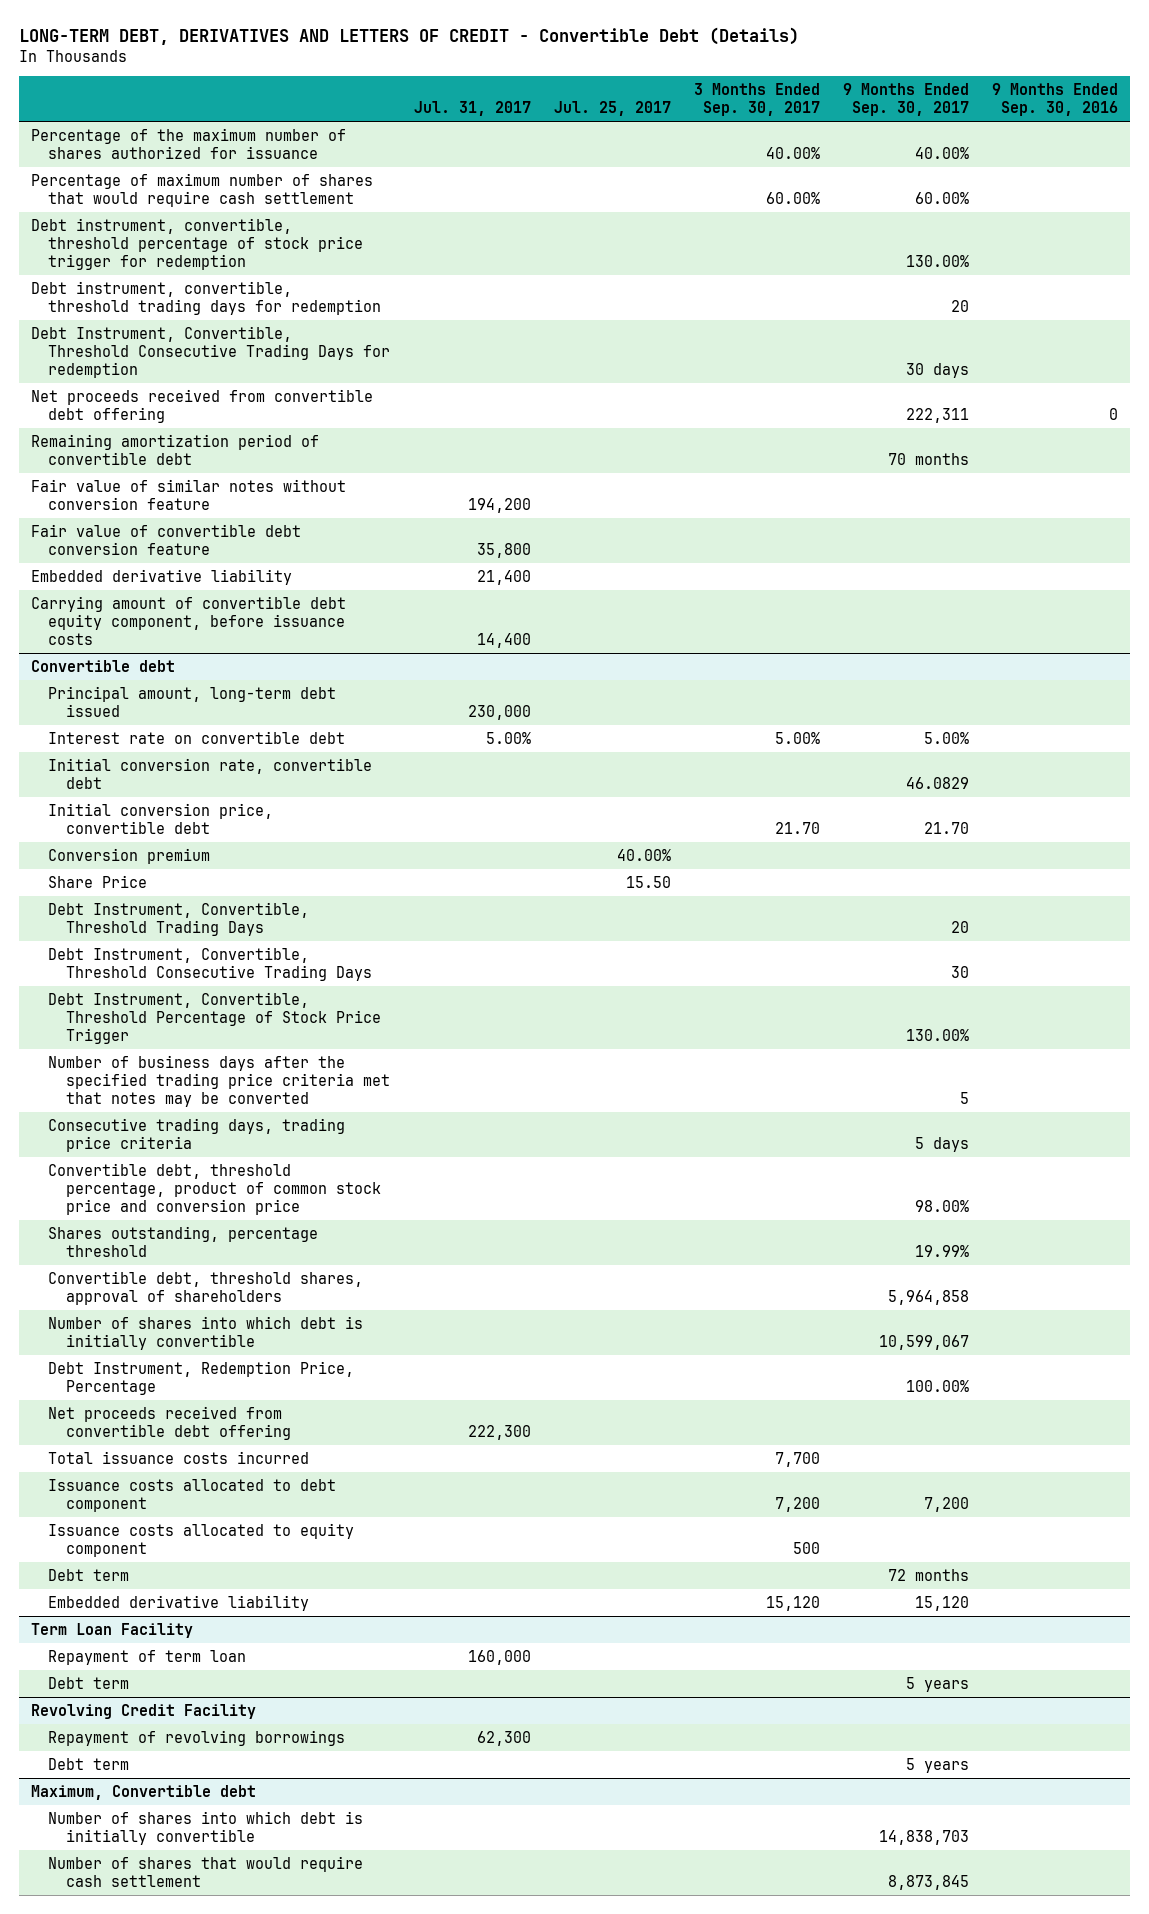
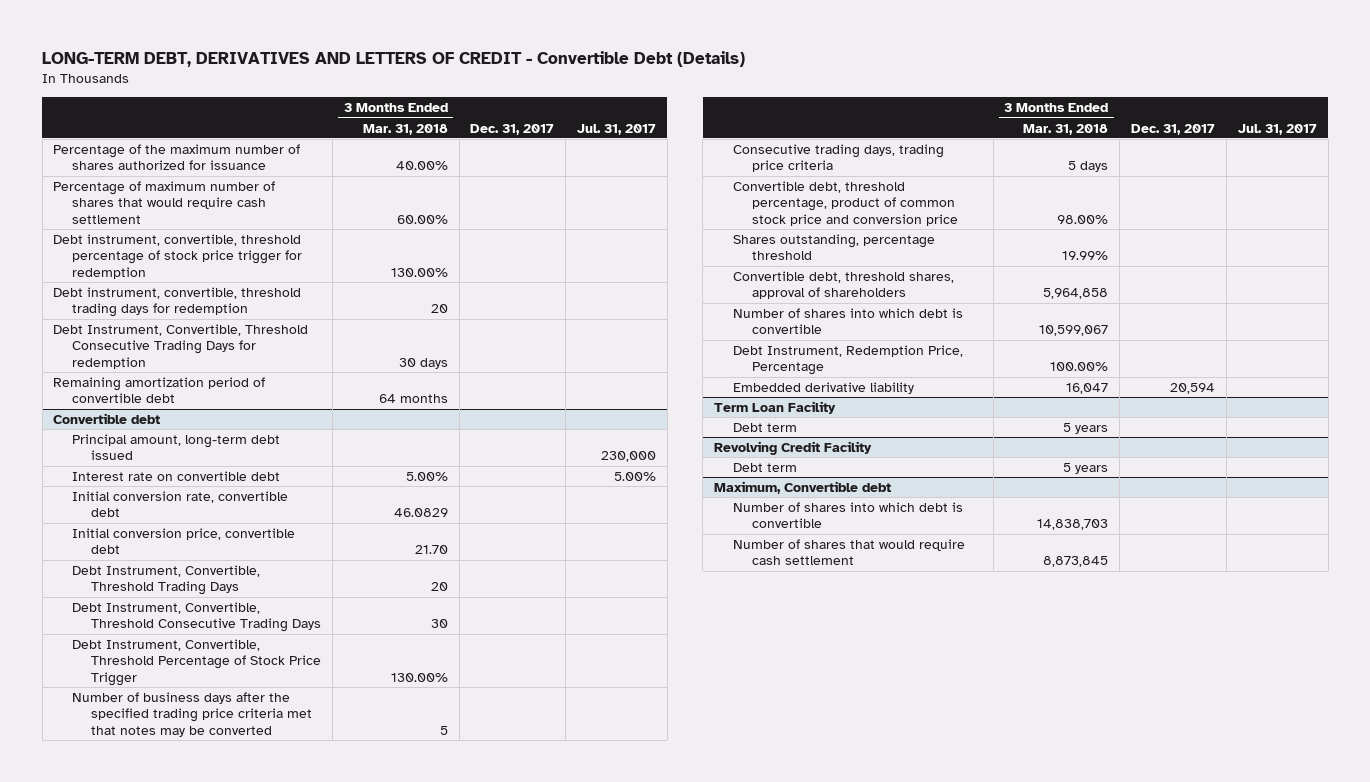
- | Jul. 31, 2017 | Jul. 25, 2017 | 3 Months Ended Sep. 30, 2017 | 9 Months Ended Sep. 30, 2017 | 9 Months Ended Sep. 30, 2016
+ | 3 Months Ended Mar. 31, 2018 | Dec. 31, 2017 | Jul. 31, 2017
- Net proceeds received from convertible debt offering | | | | 222,311 | 0
- Fair value of similar notes without conversion feature | 194,200 | | | |
- Fair value of convertible debt conversion feature | 35,800 | | | |
- Embedded derivative liability | 21,400 | | | |
- Carrying amount of convertible debt equity component, before issuance costs | 14,400 | | | |
@ Convertible debt
- Conversion premium | | 40.00% | | |
- Share Price | | 15.50 | | |
- Number of shares into which debt is initially convertible | | | | 10,599,067 |
+ Number of shares into which debt is convertible | 10,599,067 | |
- Net proceeds received from convertible debt offering | 222,300 | | | |
- Total issuance costs incurred | | | 7,700 | |
- Issuance costs allocated to debt component | | | 7,200 | 7,200 |
- Issuance costs allocated to equity component | | | 500 | |
- Debt term | | | | 72 months |
@ Term Loan Facility
- Repayment of term loan | 160,000 | | | |
@ Revolving Credit Facility
- Repayment of revolving borrowings | 62,300 | | | |
@ Maximum, Convertible debt
- Number of shares into which debt is initially convertible | | | | 14,838,703 |
+ Number of shares into which debt is convertible | 14,838,703 | |

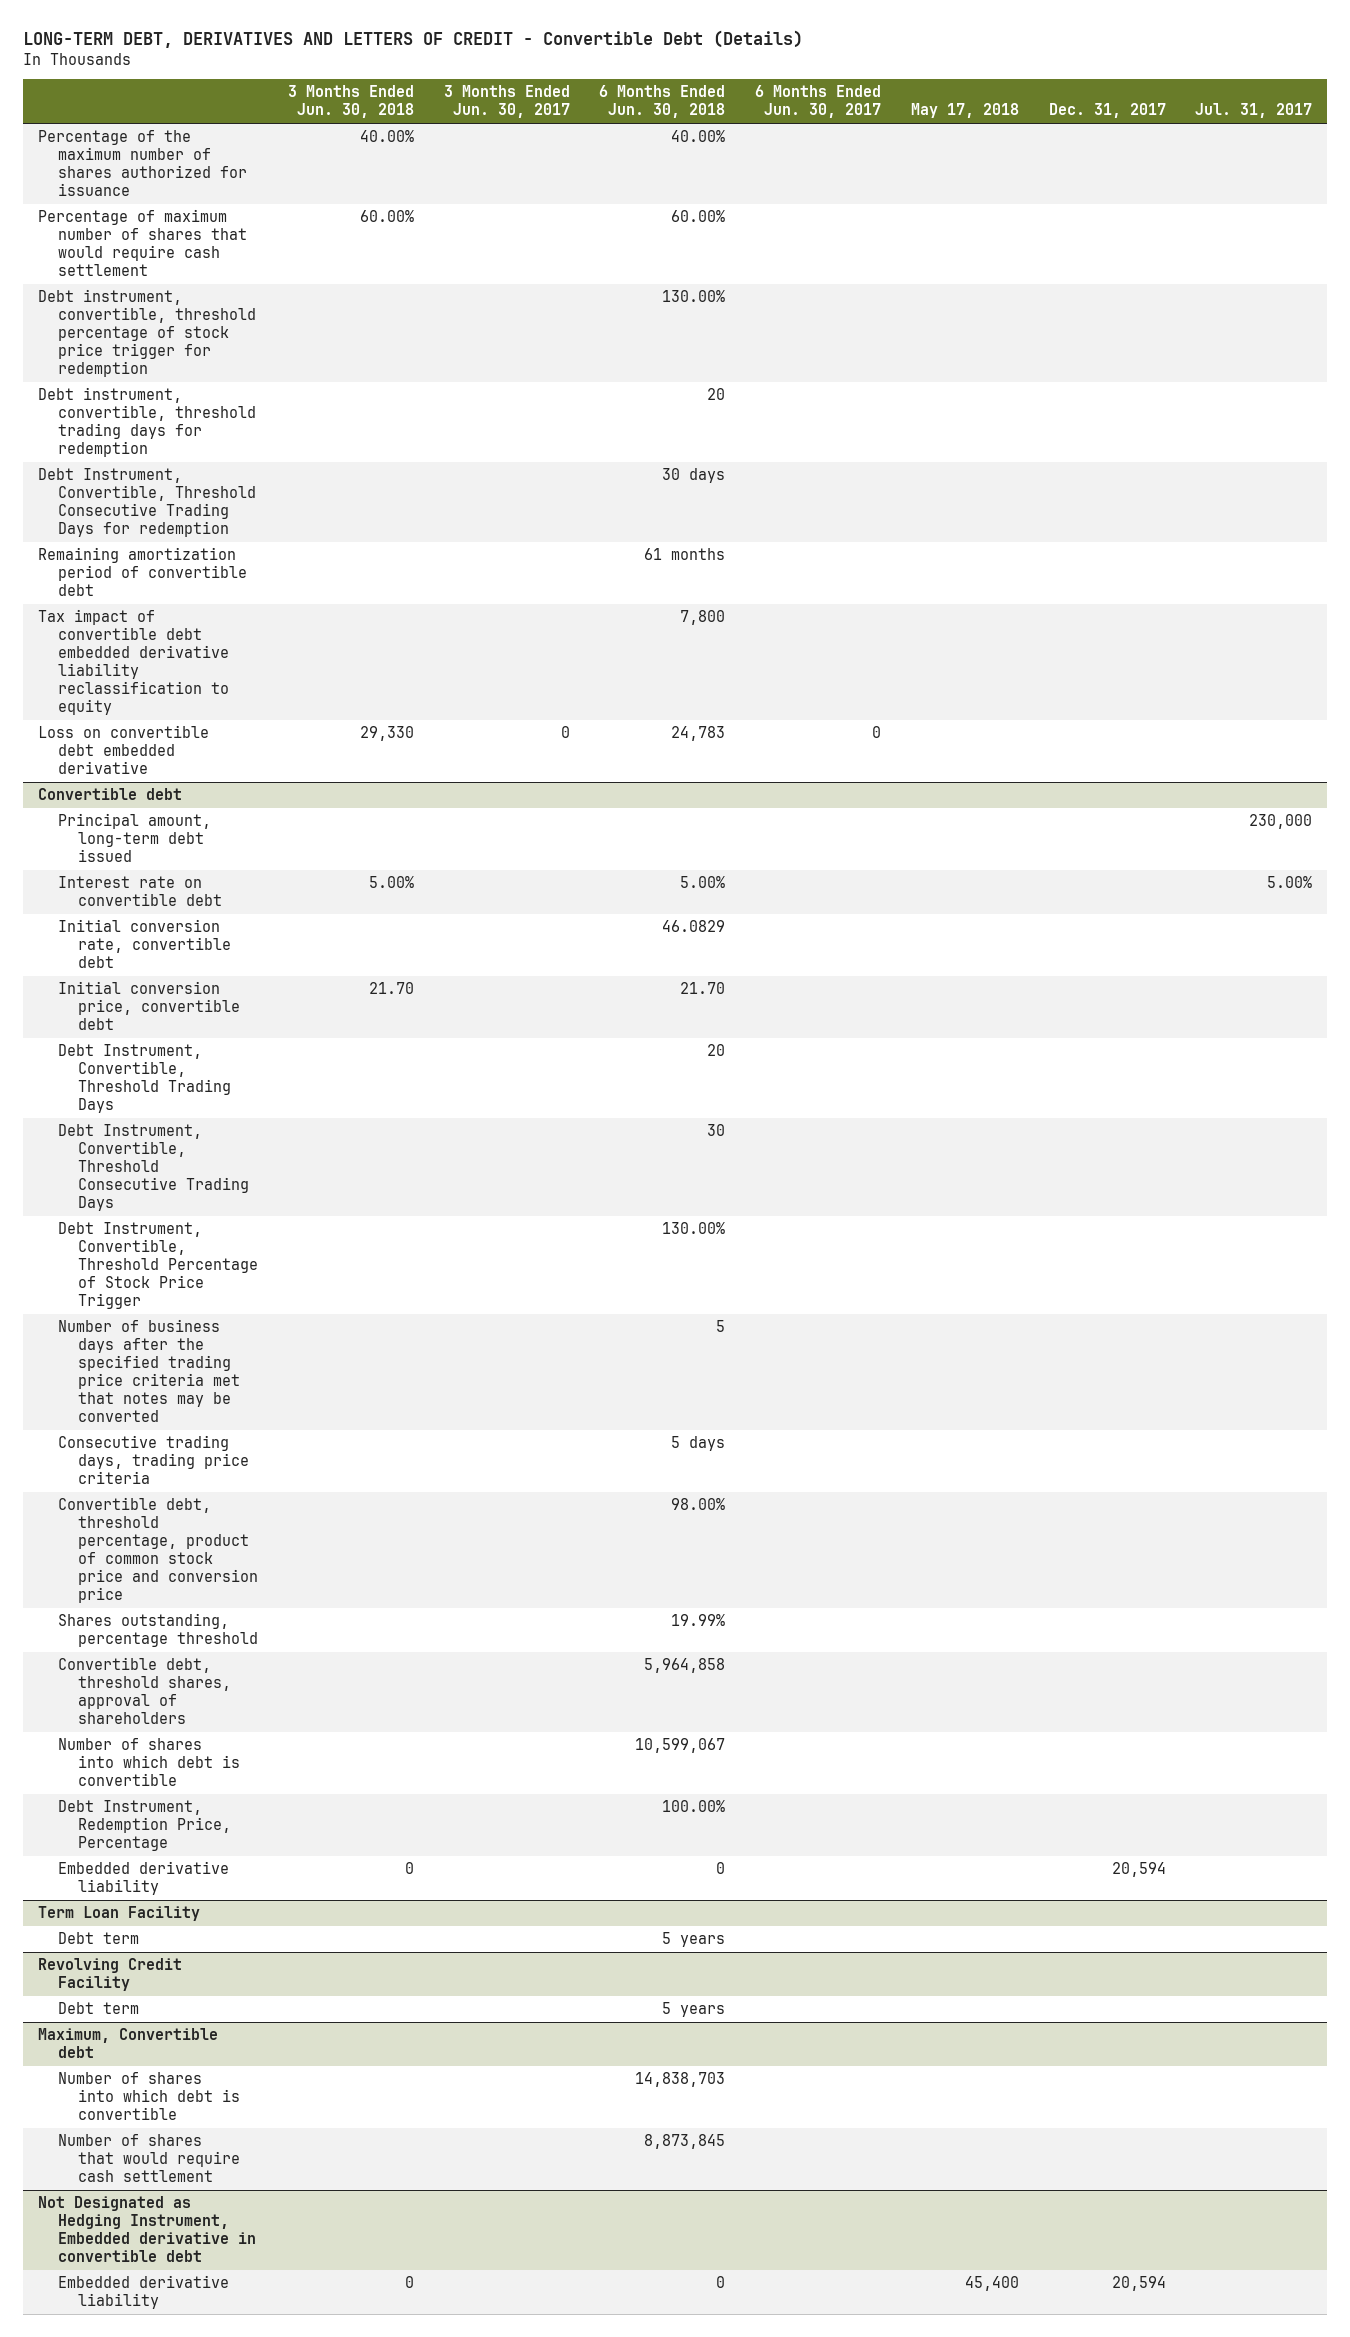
- | 3 Months Ended Mar. 31, 2018 | Dec. 31, 2017 | Jul. 31, 2017
+ | 3 Months Ended Jun. 30, 2018 | 3 Months Ended Jun. 30, 2017 | 6 Months Ended Jun. 30, 2018 | 6 Months Ended Jun. 30, 2017 | May 17, 2018 | Dec. 31, 2017 | Jul. 31, 2017
+ Tax impact of convertible debt embedded derivative liability reclassification to equity | | | 7,800 | | | |
+ Loss on convertible debt embedded derivative | 29,330 | 0 | 24,783 | 0 | | |
+ Not Designated as Hedging Instrument, Embedded derivative in convertible debt
+ Embedded derivative liability | 0 | | 0 | | 45,400 | 20,594 |

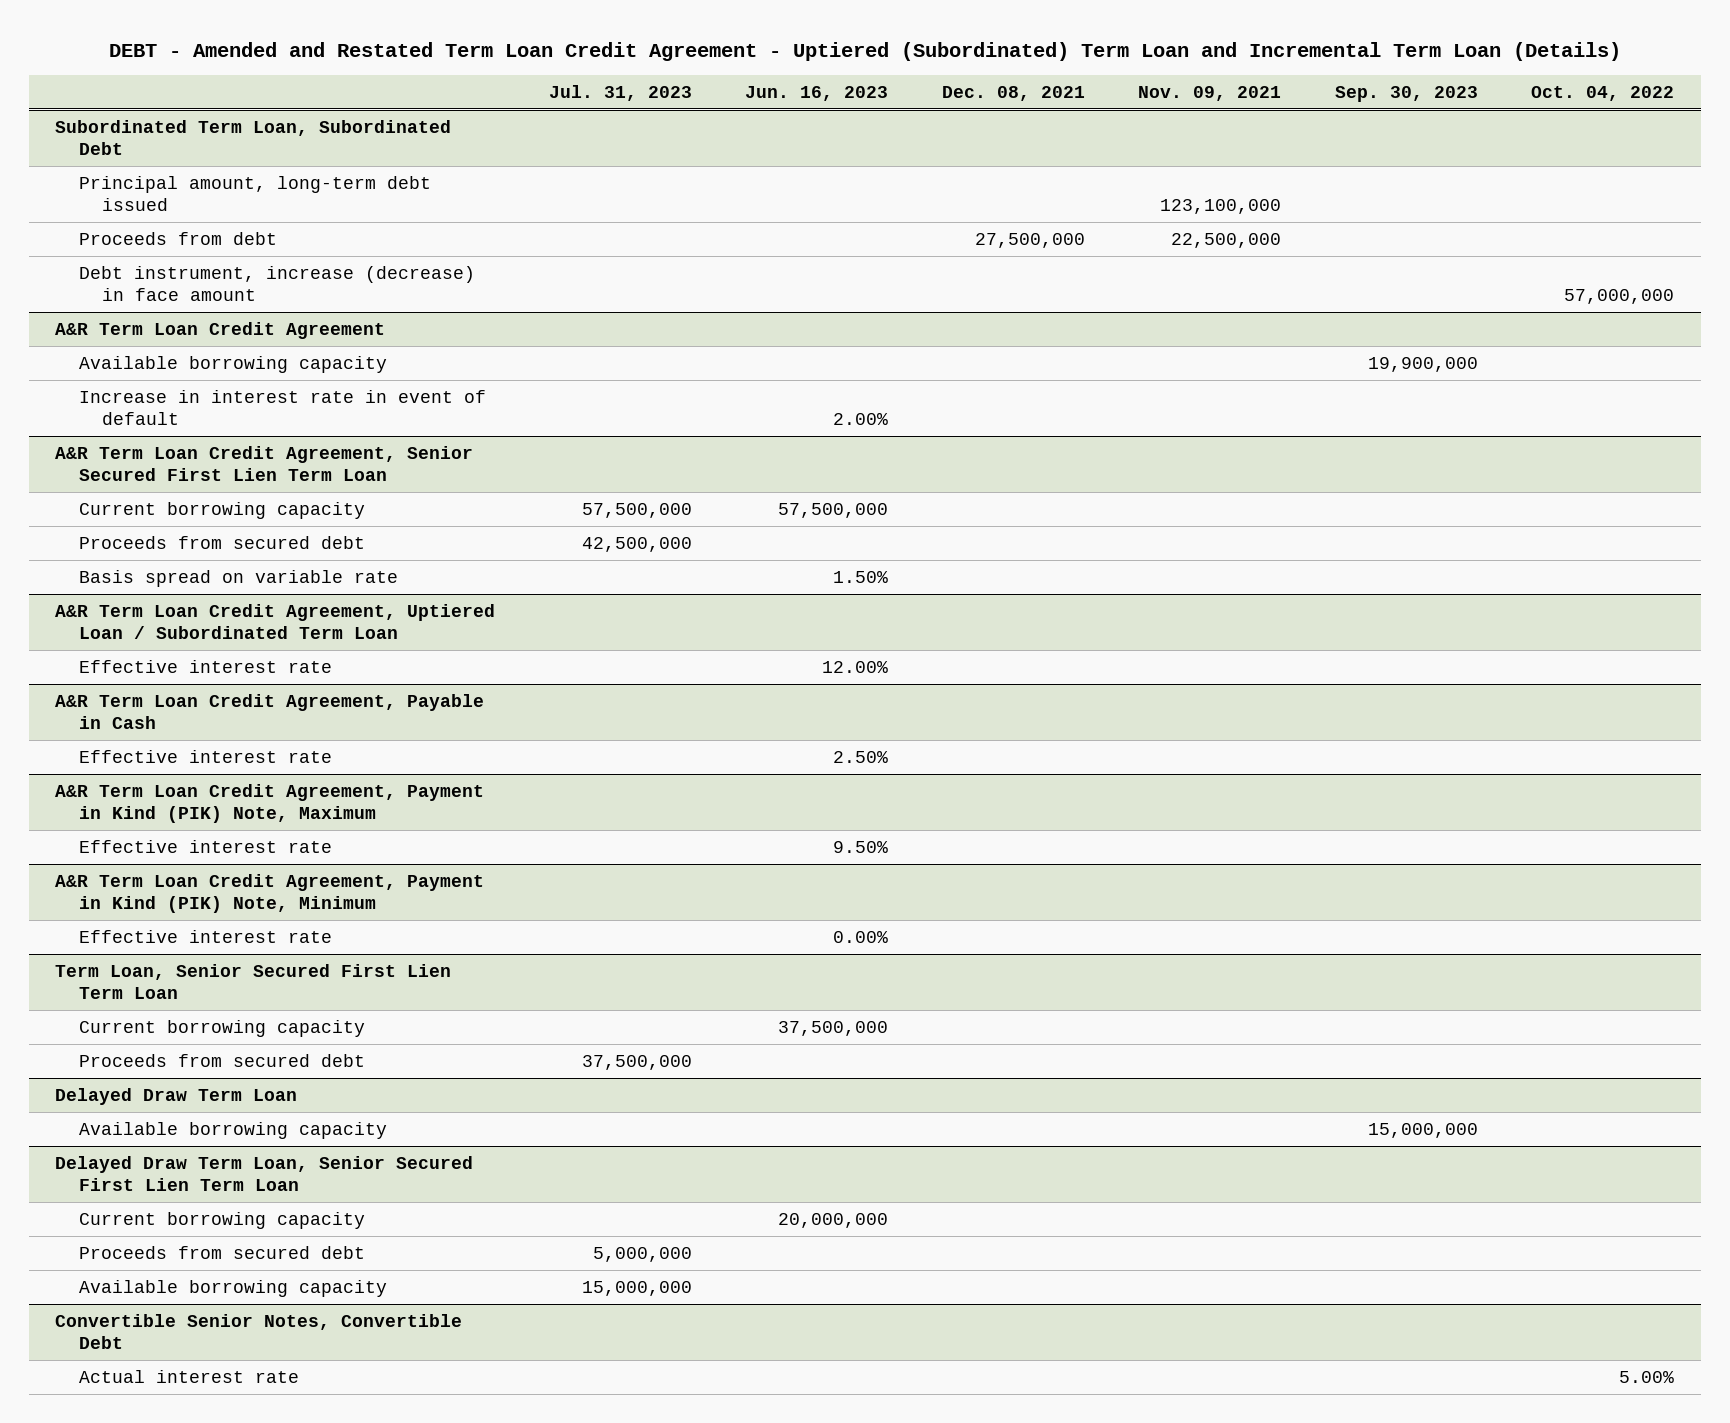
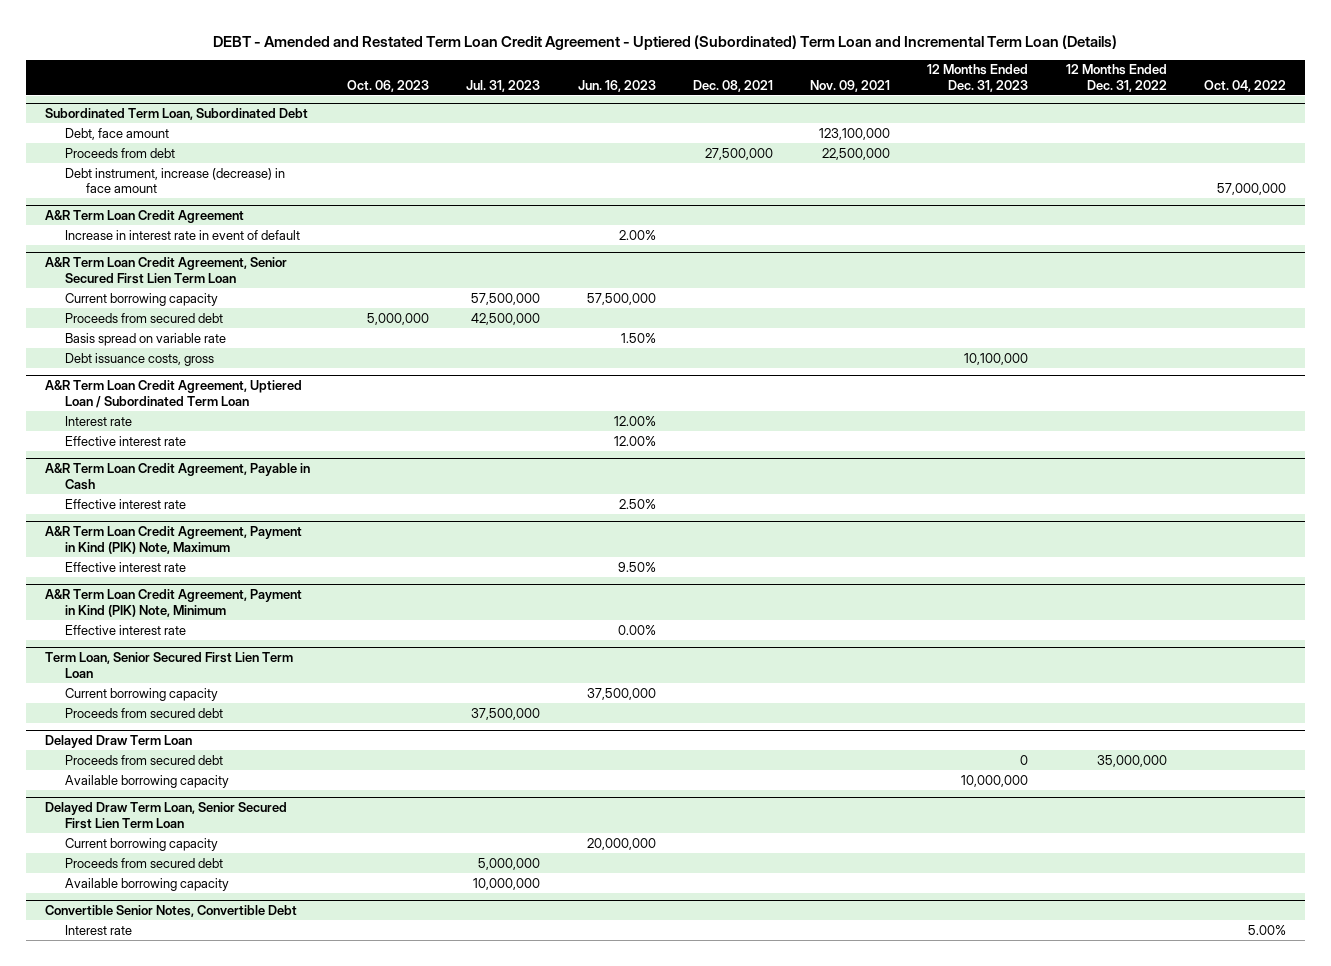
- | Jul. 31, 2023 | Jun. 16, 2023 | Dec. 08, 2021 | Nov. 09, 2021 | Sep. 30, 2023 | Oct. 04, 2022
+ | Oct. 06, 2023 | Jul. 31, 2023 | Jun. 16, 2023 | Dec. 08, 2021 | Nov. 09, 2021 | 12 Months Ended Dec. 31, 2023 | 12 Months Ended Dec. 31, 2022 | Oct. 04, 2022
@ Subordinated Term Loan, Subordinated Debt
- Principal amount, long-term debt issued | | | | 123,100,000 | |
+ Debt, face amount | | | | | 123,100,000 | | |
@ A&R Term Loan Credit Agreement
- Available borrowing capacity | | | | | 19,900,000 |
@ A&R Term Loan Credit Agreement, Senior Secured First Lien Term Loan
+ Debt issuance costs, gross | | | | | | 10,100,000 | |
@ A&R Term Loan Credit Agreement, Uptiered Loan / Subordinated Term Loan
+ Interest rate | | | 12.00% | | | | |
@ Delayed Draw Term Loan
+ Proceeds from secured debt | | | | | | 0 | 35,000,000 |
@ Delayed Draw Term Loan, Senior Secured First Lien Term Loan
- Available borrowing capacity | 15,000,000 | | | | |
+ Available borrowing capacity | | 10,000,000 | | | | | |
@ Convertible Senior Notes, Convertible Debt
- Actual interest rate | | | | | | 5.00%
+ Interest rate | | | | | | | | 5.00%

